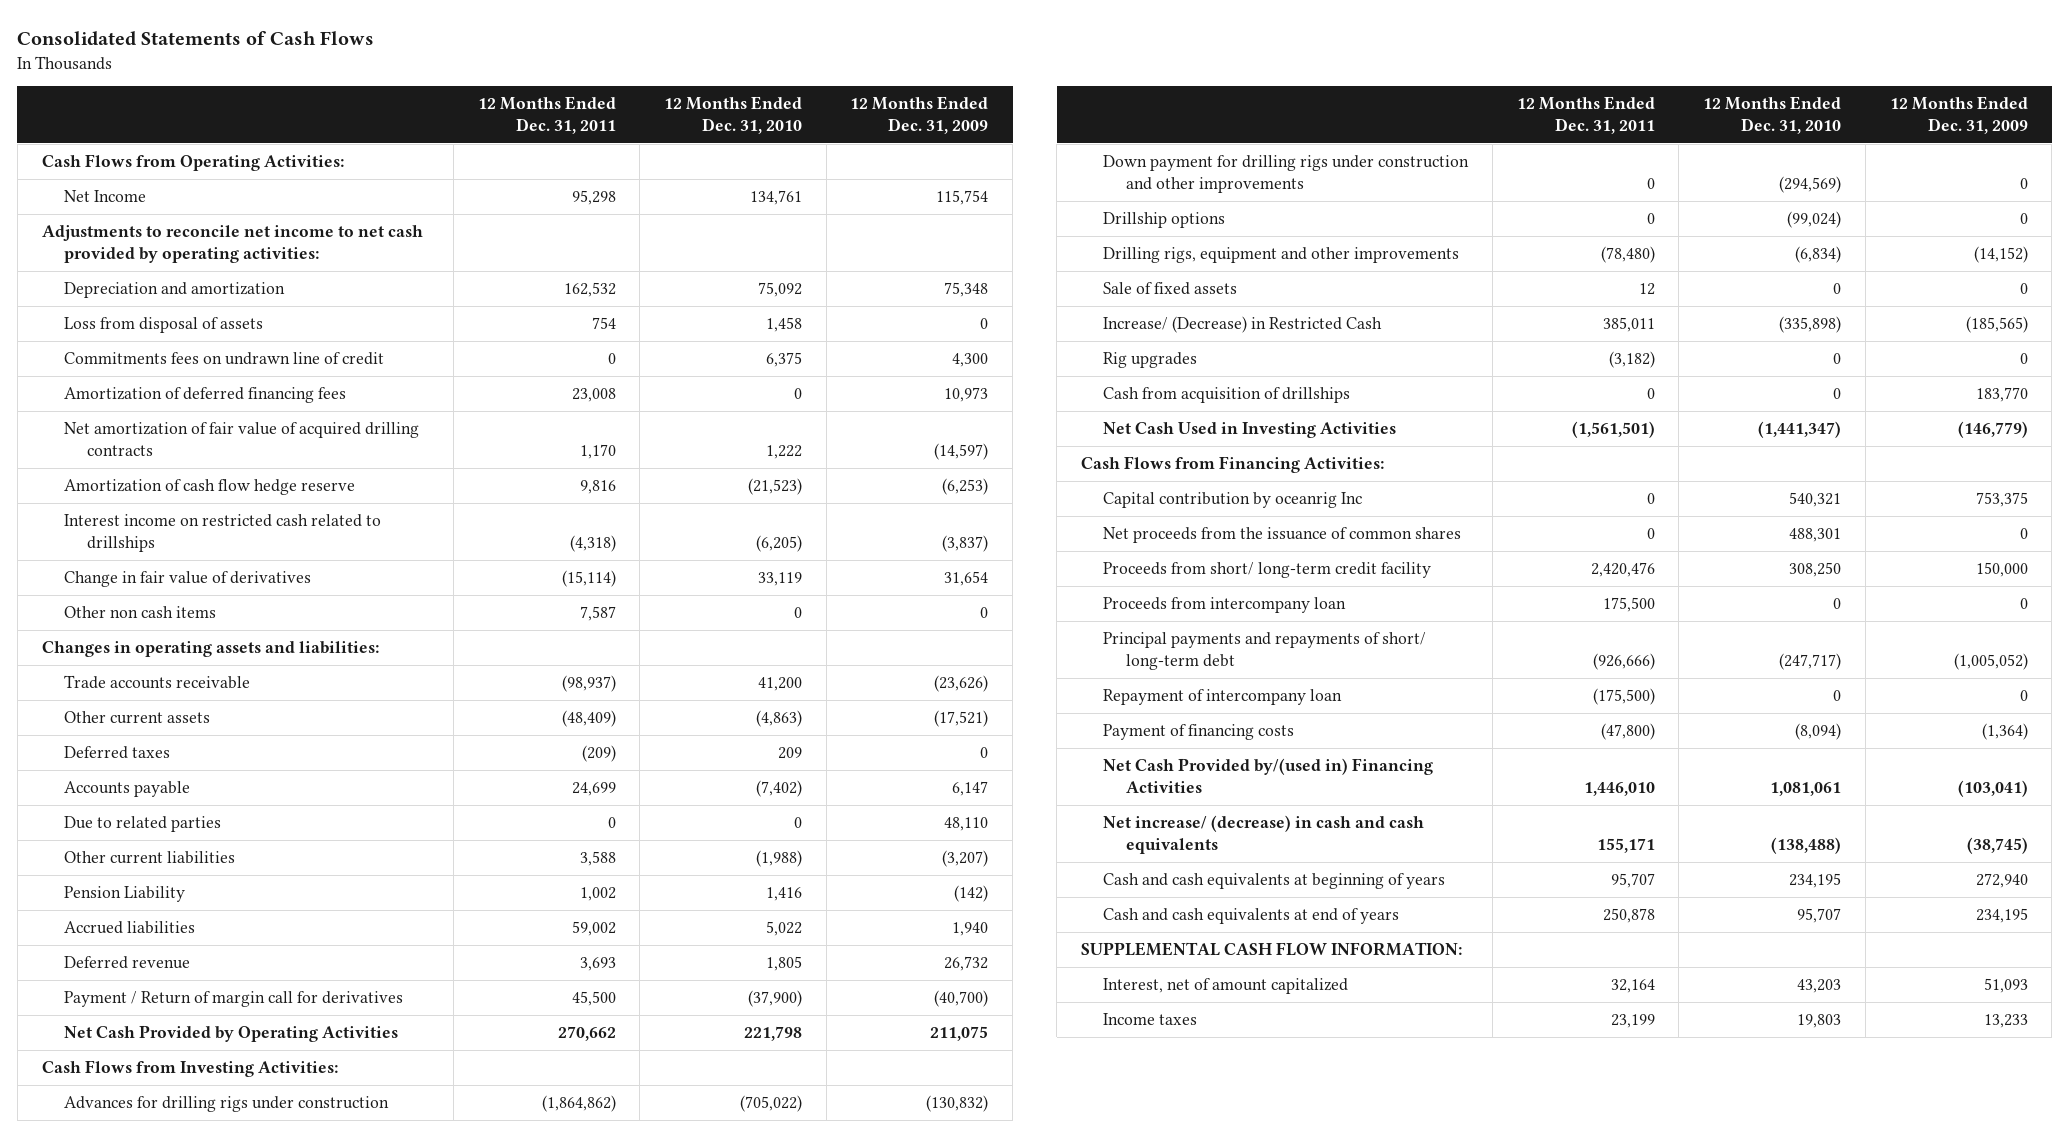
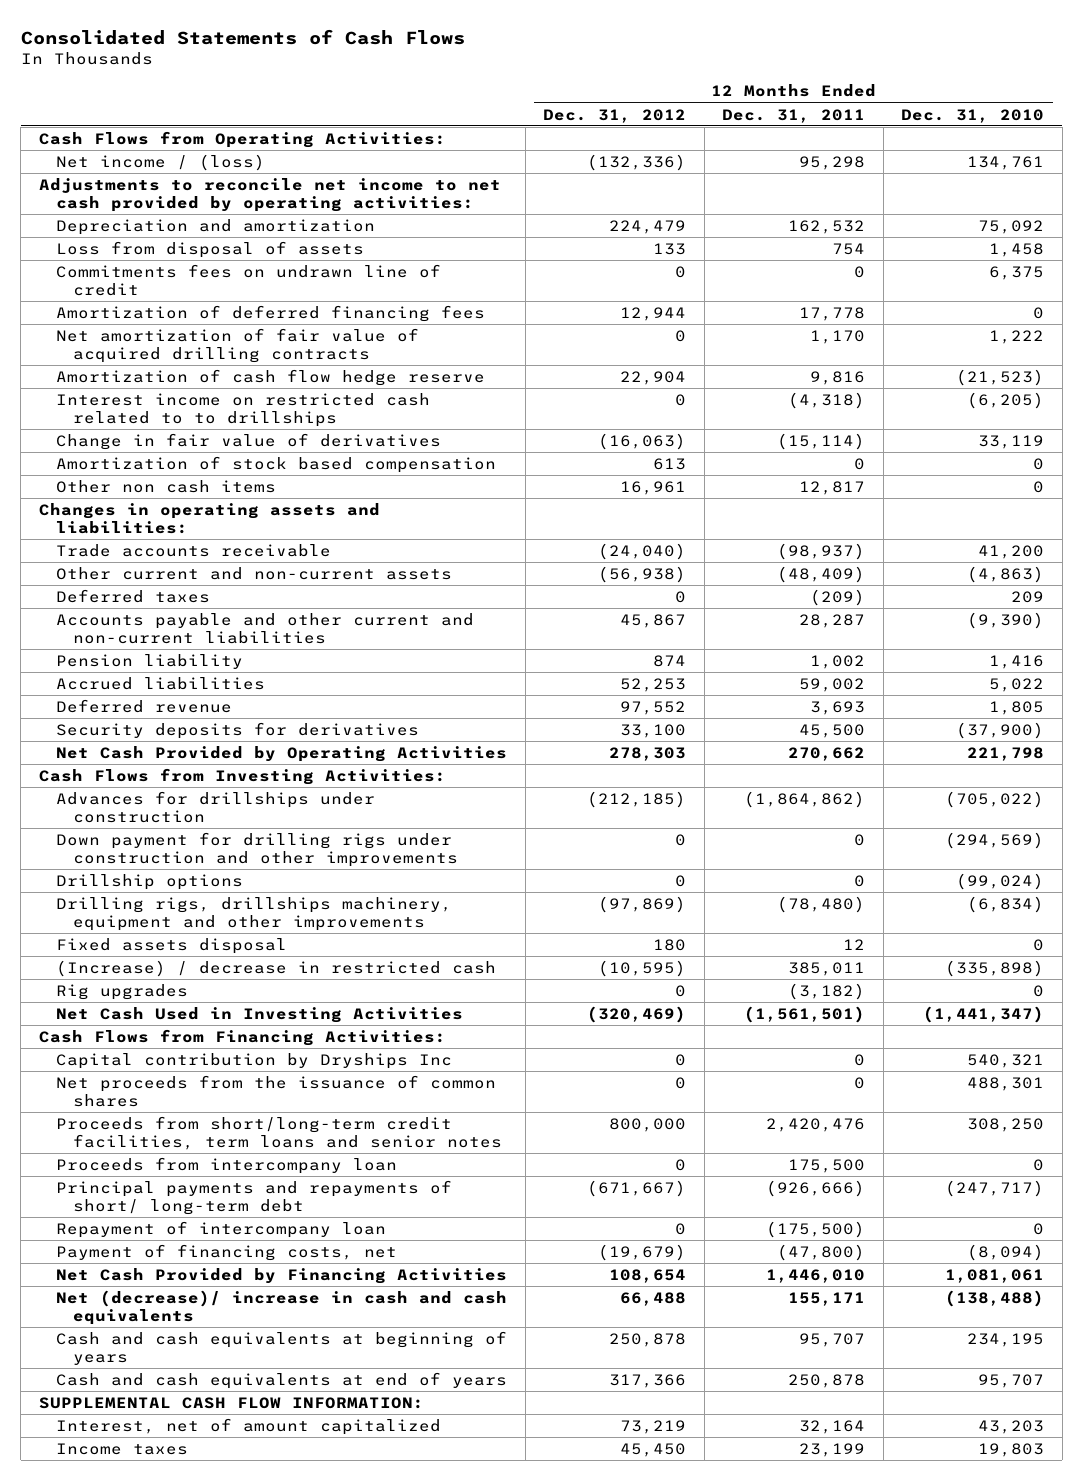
- | 12 Months Ended Dec. 31, 2011 | 12 Months Ended Dec. 31, 2010 | 12 Months Ended Dec. 31, 2009
+ | 12 Months Ended Dec. 31, 2012 | 12 Months Ended Dec. 31, 2011 | 12 Months Ended Dec. 31, 2010
- Net Income | 95,298 | 134,761 | 115,754
+ Net income / (loss) | (132,336) | 95,298 | 134,761
- Amortization of deferred financing fees | 23,008 | 0 | 10,973
+ Amortization of deferred financing fees | 12,944 | 17,778 | 0
- Interest income on restricted cash related to drillships | (4,318) | (6,205) | (3,837)
+ Interest income on restricted cash related to to drillships | 0 | (4,318) | (6,205)
- Other non cash items | 7,587 | 0 | 0
+ Amortization of stock based compensation | 613 | 0 | 0
+ Other non cash items | 16,961 | 12,817 | 0
- Other current assets | (48,409) | (4,863) | (17,521)
+ Other current and non-current assets | (56,938) | (48,409) | (4,863)
- Accounts payable | 24,699 | (7,402) | 6,147
- Due to related parties | 0 | 0 | 48,110
- Other current liabilities | 3,588 | (1,988) | (3,207)
- Pension Liability | 1,002 | 1,416 | (142)
+ Accounts payable and other current and non-current liabilities | 45,867 | 28,287 | (9,390)
+ Pension liability | 874 | 1,002 | 1,416
- Payment / Return of margin call for derivatives | 45,500 | (37,900) | (40,700)
+ Security deposits for derivatives | 33,100 | 45,500 | (37,900)
- Advances for drilling rigs under construction | (1,864,862) | (705,022) | (130,832)
+ Advances for drillships under construction | (212,185) | (1,864,862) | (705,022)
- Drilling rigs, equipment and other improvements | (78,480) | (6,834) | (14,152)
- Sale of fixed assets | 12 | 0 | 0
- Increase/ (Decrease) in Restricted Cash | 385,011 | (335,898) | (185,565)
+ Drilling rigs, drillships machinery, equipment and other improvements | (97,869) | (78,480) | (6,834)
+ Fixed assets disposal | 180 | 12 | 0
+ (Increase) / decrease in restricted cash | (10,595) | 385,011 | (335,898)
- Cash from acquisition of drillships | 0 | 0 | 183,770
- Capital contribution by oceanrig Inc | 0 | 540,321 | 753,375
+ Capital contribution by Dryships Inc | 0 | 0 | 540,321
- Proceeds from short/ long-term credit facility | 2,420,476 | 308,250 | 150,000
+ Proceeds from short/long-term credit facilities, term loans and senior notes | 800,000 | 2,420,476 | 308,250
- Payment of financing costs | (47,800) | (8,094) | (1,364)
- Net Cash Provided by/(used in) Financing Activities | 1,446,010 | 1,081,061 | (103,041)
- Net increase/ (decrease) in cash and cash equivalents | 155,171 | (138,488) | (38,745)
+ Payment of financing costs, net | (19,679) | (47,800) | (8,094)
+ Net Cash Provided by Financing Activities | 108,654 | 1,446,010 | 1,081,061
+ Net (decrease)/ increase in cash and cash equivalents | 66,488 | 155,171 | (138,488)

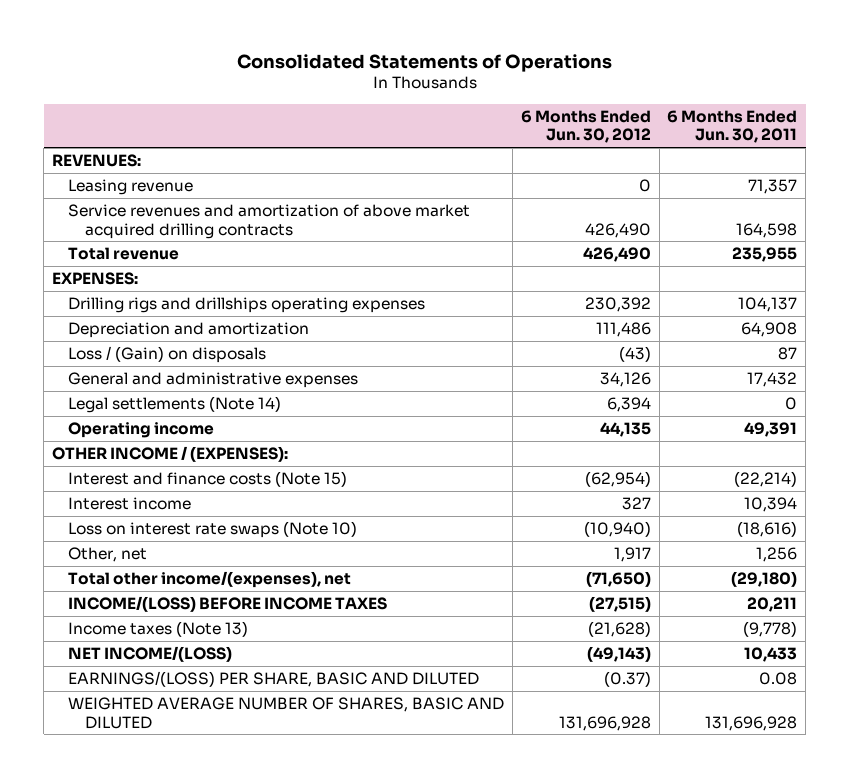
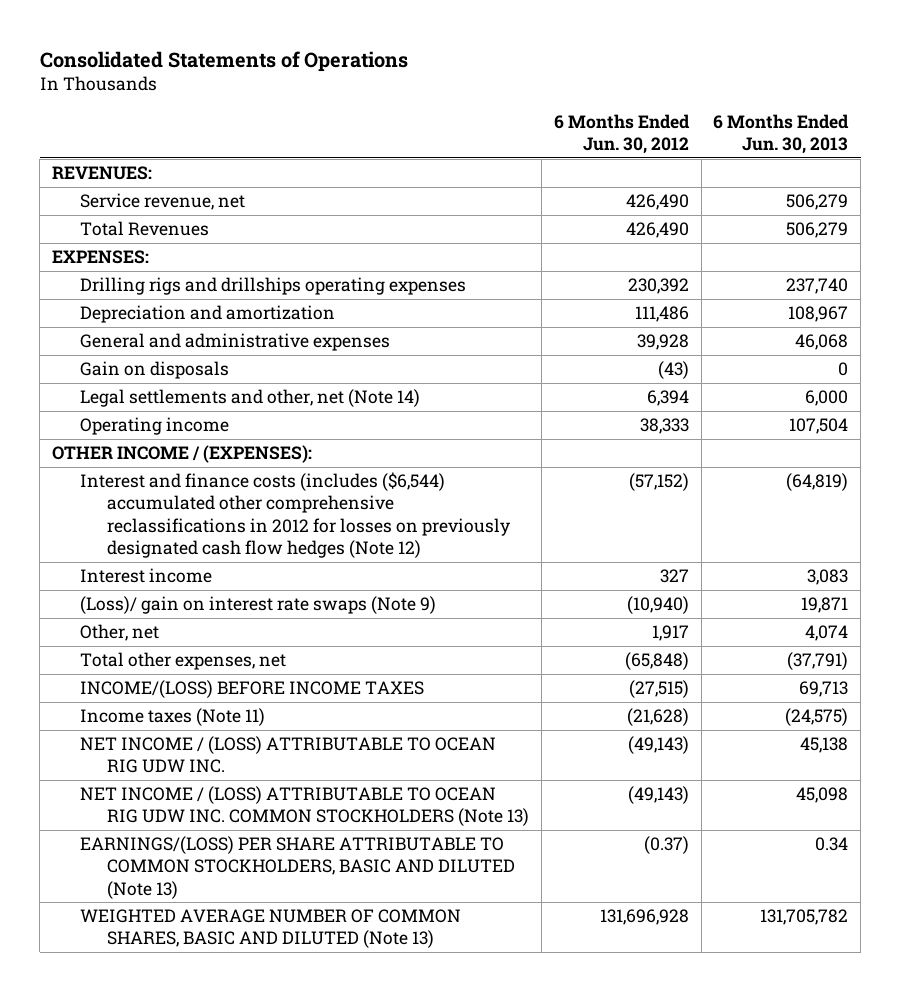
- | 6 Months Ended Jun. 30, 2012 | 6 Months Ended Jun. 30, 2011
+ | 6 Months Ended Jun. 30, 2012 | 6 Months Ended Jun. 30, 2013
- Leasing revenue | 0 | 71,357
- Service revenues and amortization of above market acquired drilling contracts | 426,490 | 164,598
- Total revenue | 426,490 | 235,955
+ Service revenue, net | 426,490 | 506,279
+ Total Revenues | 426,490 | 506,279
- Loss / (Gain) on disposals | (43) | 87
- General and administrative expenses | 34,126 | 17,432
- Legal settlements (Note 14) | 6,394 | 0
- Operating income | 44,135 | 49,391
+ General and administrative expenses | 39,928 | 46,068
+ Gain on disposals | (43) | 0
+ Legal settlements and other, net (Note 14) | 6,394 | 6,000
+ Operating income | 38,333 | 107,504
- Interest and finance costs (Note 15) | (62,954) | (22,214)
+ Interest and finance costs (includes ($6,544) accumulated other comprehensive reclassifications in 2012 for losses on previously designated cash flow hedges (Note 12) | (57,152) | (64,819)
- Loss on interest rate swaps (Note 10) | (10,940) | (18,616)
+ (Loss)/ gain on interest rate swaps (Note 9) | (10,940) | 19,871
- Total other income/(expenses), net | (71,650) | (29,180)
+ Total other expenses, net | (65,848) | (37,791)
- Income taxes (Note 13) | (21,628) | (9,778)
- NET INCOME/(LOSS) | (49,143) | 10,433
- EARNINGS/(LOSS) PER SHARE, BASIC AND DILUTED | (0.37) | 0.08
- WEIGHTED AVERAGE NUMBER OF SHARES, BASIC AND DILUTED | 131,696,928 | 131,696,928
+ Income taxes (Note 11) | (21,628) | (24,575)
+ NET INCOME / (LOSS) ATTRIBUTABLE TO OCEAN RIG UDW INC. | (49,143) | 45,138
+ NET INCOME / (LOSS) ATTRIBUTABLE TO OCEAN RIG UDW INC. COMMON STOCKHOLDERS (Note 13) | (49,143) | 45,098
+ EARNINGS/(LOSS) PER SHARE ATTRIBUTABLE TO COMMON STOCKHOLDERS, BASIC AND DILUTED (Note 13) | (0.37) | 0.34
+ WEIGHTED AVERAGE NUMBER OF COMMON SHARES, BASIC AND DILUTED (Note 13) | 131,696,928 | 131,705,782

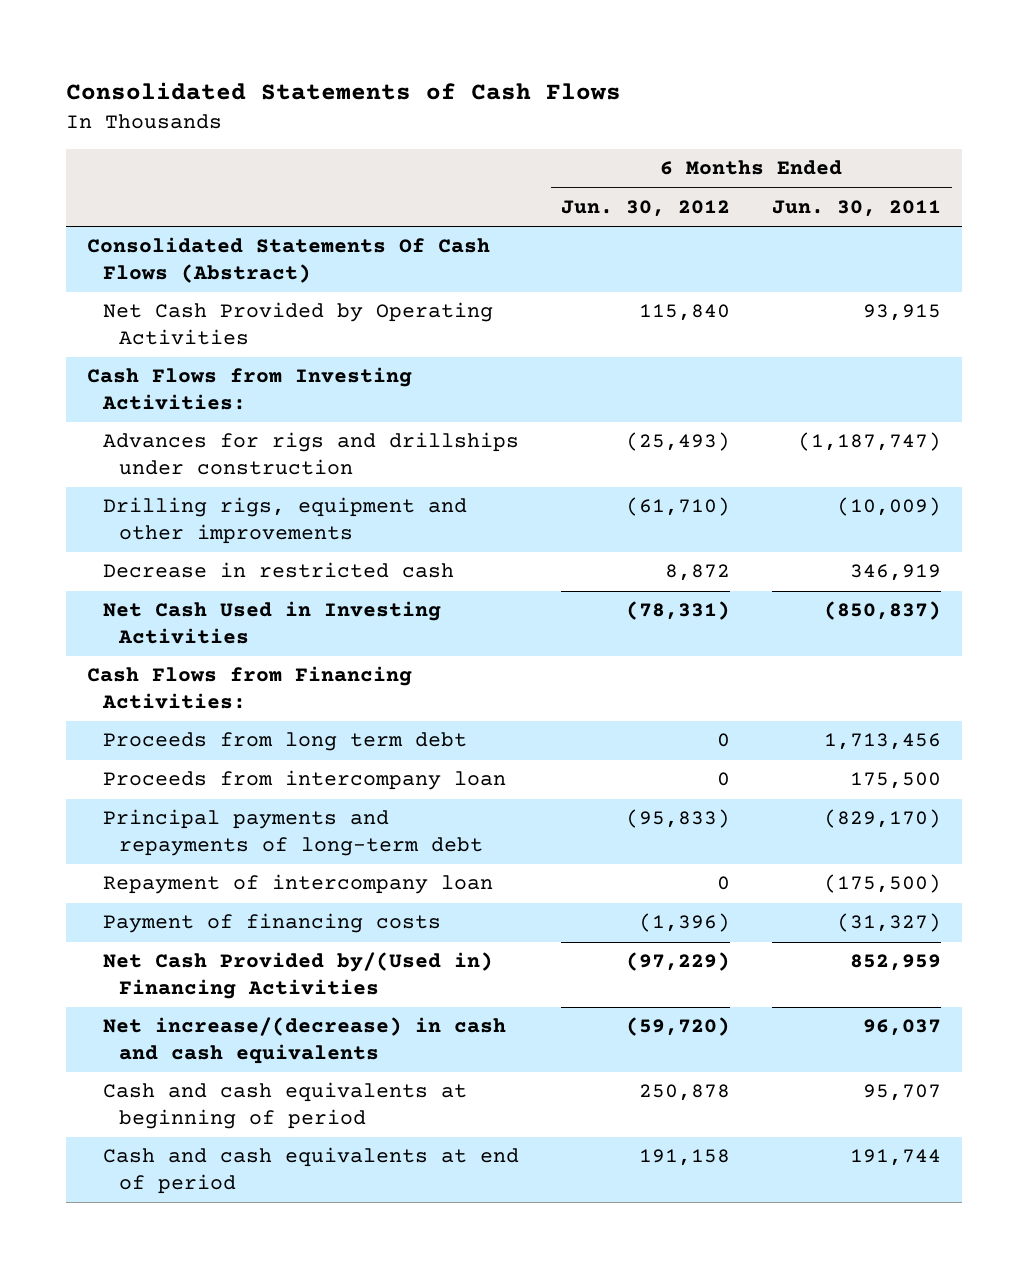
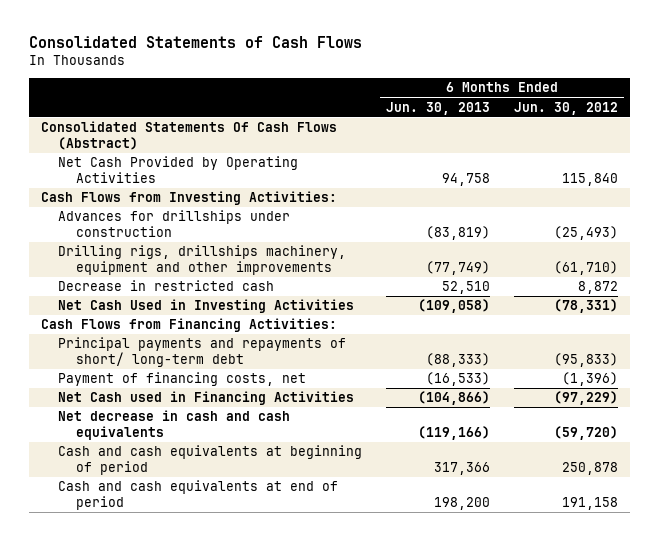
- | 6 Months Ended Jun. 30, 2012 | 6 Months Ended Jun. 30, 2011
+ | 6 Months Ended Jun. 30, 2013 | 6 Months Ended Jun. 30, 2012
- Advances for rigs and drillships under construction | (25,493) | (1,187,747)
- Drilling rigs, equipment and other improvements | (61,710) | (10,009)
+ Advances for drillships under construction | (83,819) | (25,493)
+ Drilling rigs, drillships machinery, equipment and other improvements | (77,749) | (61,710)
- Proceeds from long term debt | 0 | 1,713,456
- Proceeds from intercompany loan | 0 | 175,500
- Principal payments and repayments of long-term debt | (95,833) | (829,170)
- Repayment of intercompany loan | 0 | (175,500)
- Payment of financing costs | (1,396) | (31,327)
- Net Cash Provided by/(Used in) Financing Activities | (97,229) | 852,959
- Net increase/(decrease) in cash and cash equivalents | (59,720) | 96,037
+ Principal payments and repayments of short/ long-term debt | (88,333) | (95,833)
+ Payment of financing costs, net | (16,533) | (1,396)
+ Net Cash used in Financing Activities | (104,866) | (97,229)
+ Net decrease in cash and cash equivalents | (119,166) | (59,720)

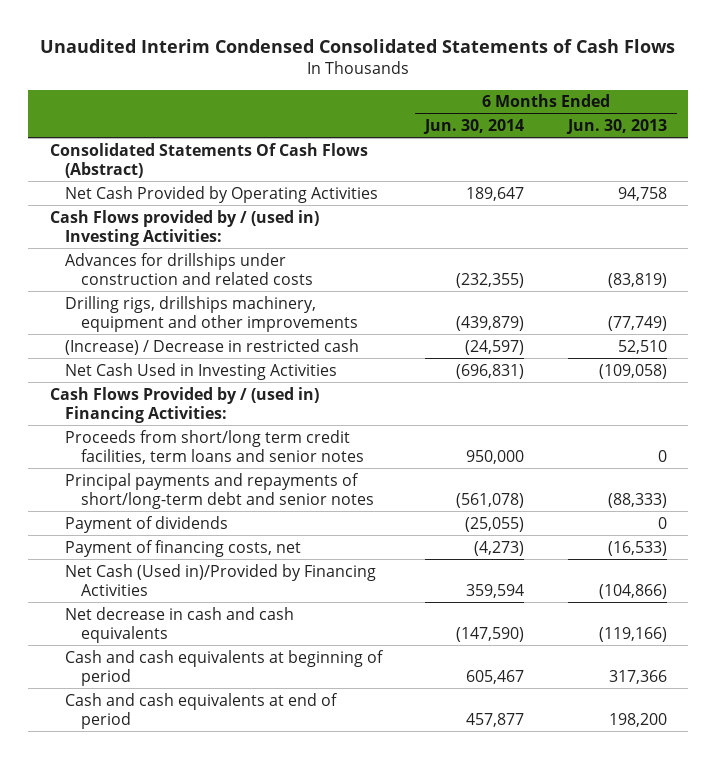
- Consolidated Statements of Cash Flows
+ Unaudited Interim Condensed Consolidated Statements of Cash Flows
- | 6 Months Ended Jun. 30, 2013 | 6 Months Ended Jun. 30, 2012
+ | 6 Months Ended Jun. 30, 2014 | 6 Months Ended Jun. 30, 2013
- Cash Flows from Investing Activities:
- Advances for drillships under construction | (83,819) | (25,493)
+ Cash Flows provided by / (used in) Investing Activities:
+ Advances for drillships under construction and related costs | (232,355) | (83,819)
- Decrease in restricted cash | 52,510 | 8,872
+ (Increase) / Decrease in restricted cash | (24,597) | 52,510
- Cash Flows from Financing Activities:
- Principal payments and repayments of short/ long-term debt | (88,333) | (95,833)
+ Cash Flows Provided by / (used in) Financing Activities:
+ Proceeds from short/long term credit facilities, term loans and senior notes | 950,000 | 0
+ Principal payments and repayments of short/long-term debt and senior notes | (561,078) | (88,333)
+ Payment of dividends | (25,055) | 0
- Net Cash used in Financing Activities | (104,866) | (97,229)
+ Net Cash (Used in)/Provided by Financing Activities | 359,594 | (104,866)

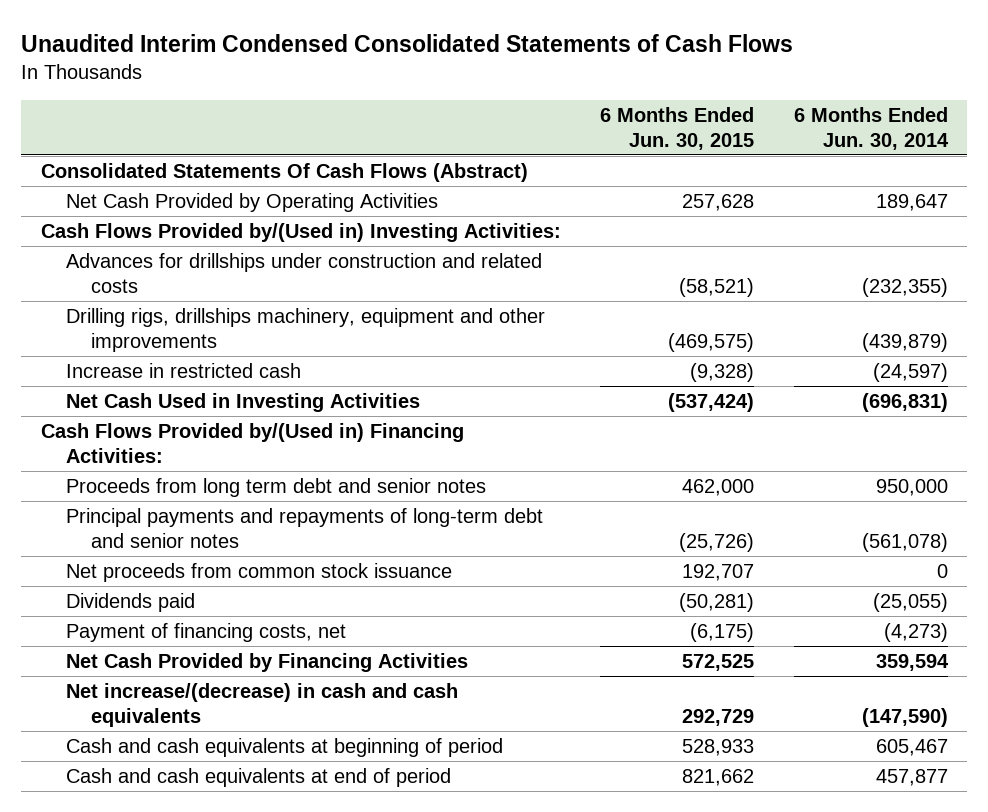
- | 6 Months Ended Jun. 30, 2014 | 6 Months Ended Jun. 30, 2013
+ | 6 Months Ended Jun. 30, 2015 | 6 Months Ended Jun. 30, 2014
- Cash Flows provided by / (used in) Investing Activities:
+ Cash Flows Provided by/(Used in) Investing Activities:
- (Increase) / Decrease in restricted cash | (24,597) | 52,510
+ Increase in restricted cash | (9,328) | (24,597)
- Cash Flows Provided by / (used in) Financing Activities:
- Proceeds from short/long term credit facilities, term loans and senior notes | 950,000 | 0
- Principal payments and repayments of short/long-term debt and senior notes | (561,078) | (88,333)
- Payment of dividends | (25,055) | 0
+ Cash Flows Provided by/(Used in) Financing Activities:
+ Proceeds from long term debt and senior notes | 462,000 | 950,000
+ Principal payments and repayments of long-term debt and senior notes | (25,726) | (561,078)
+ Net proceeds from common stock issuance | 192,707 | 0
+ Dividends paid | (50,281) | (25,055)
- Net Cash (Used in)/Provided by Financing Activities | 359,594 | (104,866)
- Net decrease in cash and cash equivalents | (147,590) | (119,166)
+ Net Cash Provided by Financing Activities | 572,525 | 359,594
+ Net increase/(decrease) in cash and cash equivalents | 292,729 | (147,590)

